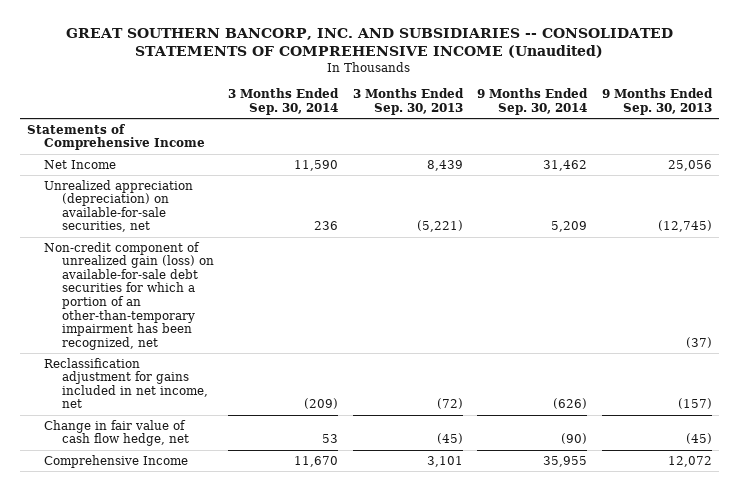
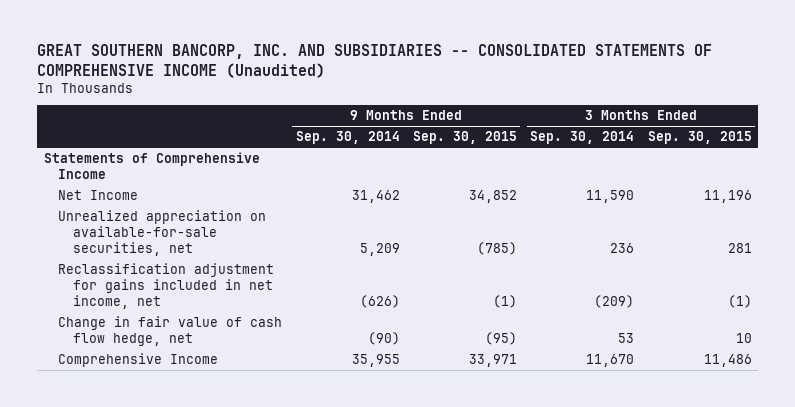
- | 3 Months Ended Sep. 30, 2014 | 3 Months Ended Sep. 30, 2013 | 9 Months Ended Sep. 30, 2014 | 9 Months Ended Sep. 30, 2013
+ | 9 Months Ended Sep. 30, 2014 | 9 Months Ended Sep. 30, 2015 | 3 Months Ended Sep. 30, 2014 | 3 Months Ended Sep. 30, 2015
- Unrealized appreciation (depreciation) on available-for-sale securities, net | 236 | (5,221) | 5,209 | (12,745)
- Non-credit component of unrealized gain (loss) on available-for-sale debt securities for which a portion of an other-than-temporary impairment has been recognized, net | | | | (37)
+ Unrealized appreciation on available-for-sale securities, net | 5,209 | (785) | 236 | 281

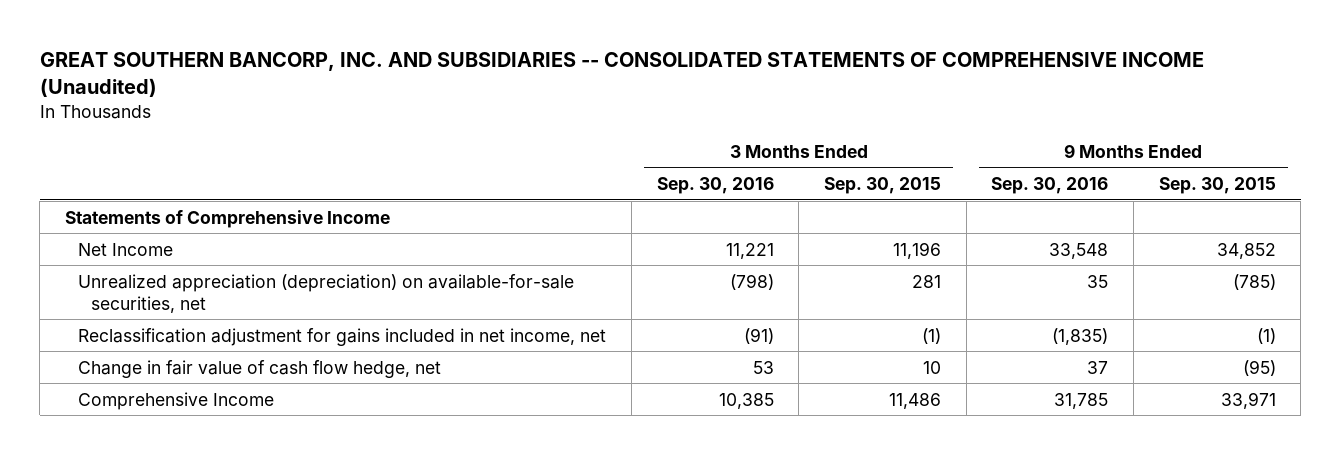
- | 9 Months Ended Sep. 30, 2014 | 9 Months Ended Sep. 30, 2015 | 3 Months Ended Sep. 30, 2014 | 3 Months Ended Sep. 30, 2015
+ | 3 Months Ended Sep. 30, 2016 | 3 Months Ended Sep. 30, 2015 | 9 Months Ended Sep. 30, 2016 | 9 Months Ended Sep. 30, 2015
- Unrealized appreciation on available-for-sale securities, net | 5,209 | (785) | 236 | 281
+ Unrealized appreciation (depreciation) on available-for-sale securities, net | (798) | 281 | 35 | (785)

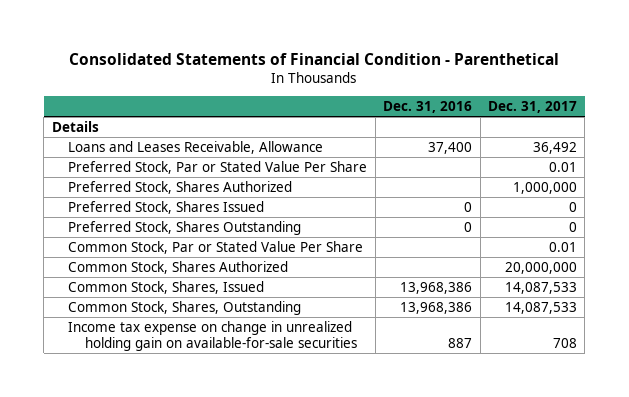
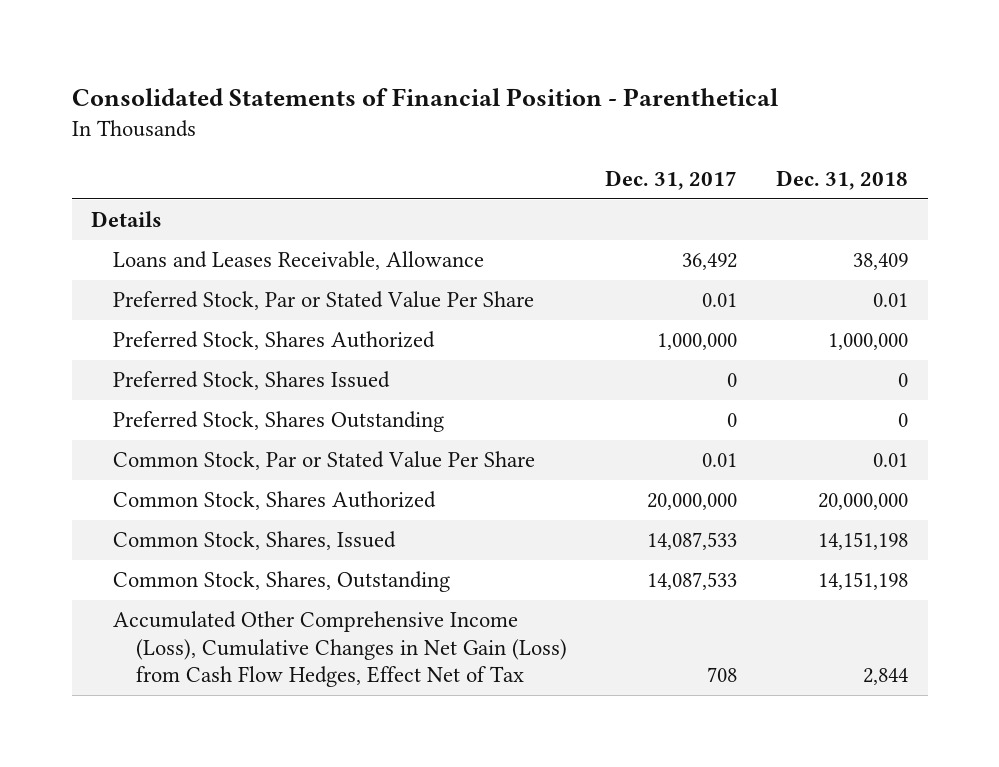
- Consolidated Statements of Financial Condition - Parenthetical
+ Consolidated Statements of Financial Position - Parenthetical
- | Dec. 31, 2016 | Dec. 31, 2017
+ | Dec. 31, 2017 | Dec. 31, 2018
- Income tax expense on change in unrealized holding gain on available-for-sale securities | 887 | 708
+ Accumulated Other Comprehensive Income (Loss), Cumulative Changes in Net Gain (Loss) from Cash Flow Hedges, Effect Net of Tax | 708 | 2,844

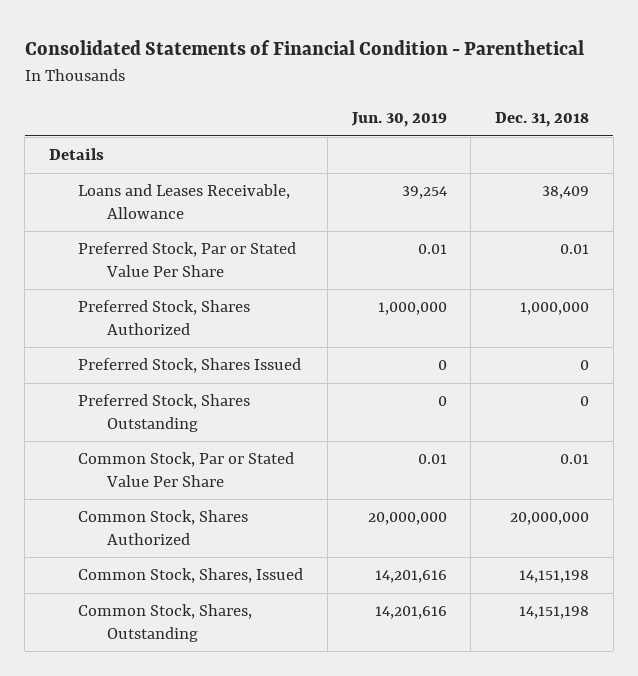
- Consolidated Statements of Financial Position - Parenthetical
+ Consolidated Statements of Financial Condition - Parenthetical
- | Dec. 31, 2017 | Dec. 31, 2018
+ | Jun. 30, 2019 | Dec. 31, 2018
- Accumulated Other Comprehensive Income (Loss), Cumulative Changes in Net Gain (Loss) from Cash Flow Hedges, Effect Net of Tax | 708 | 2,844

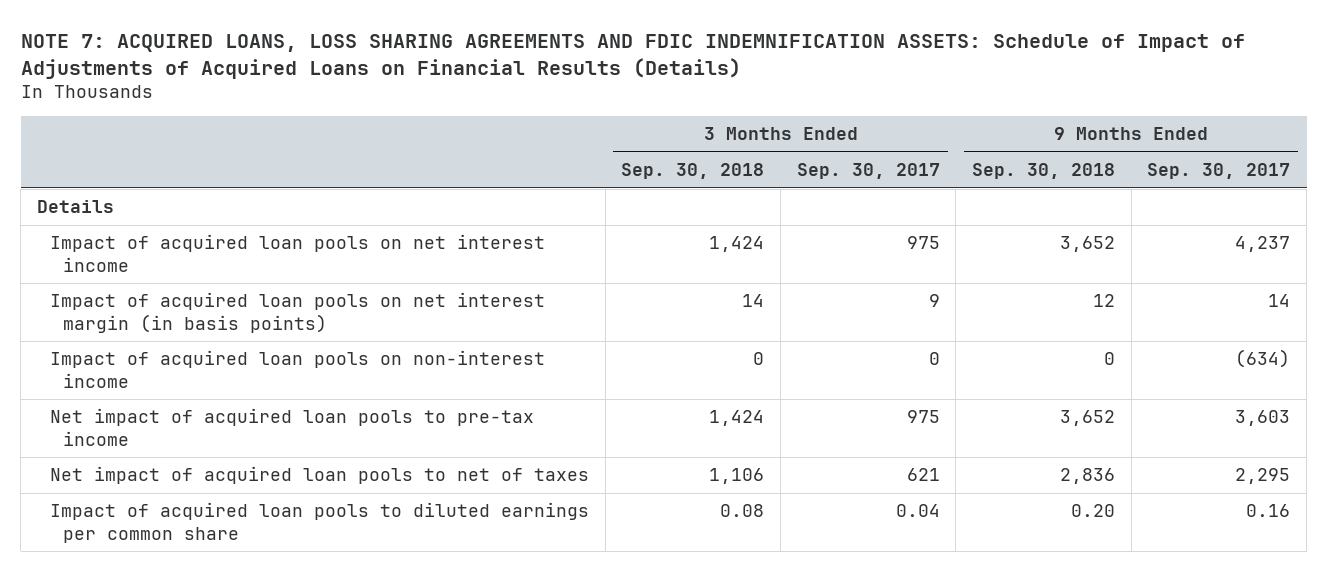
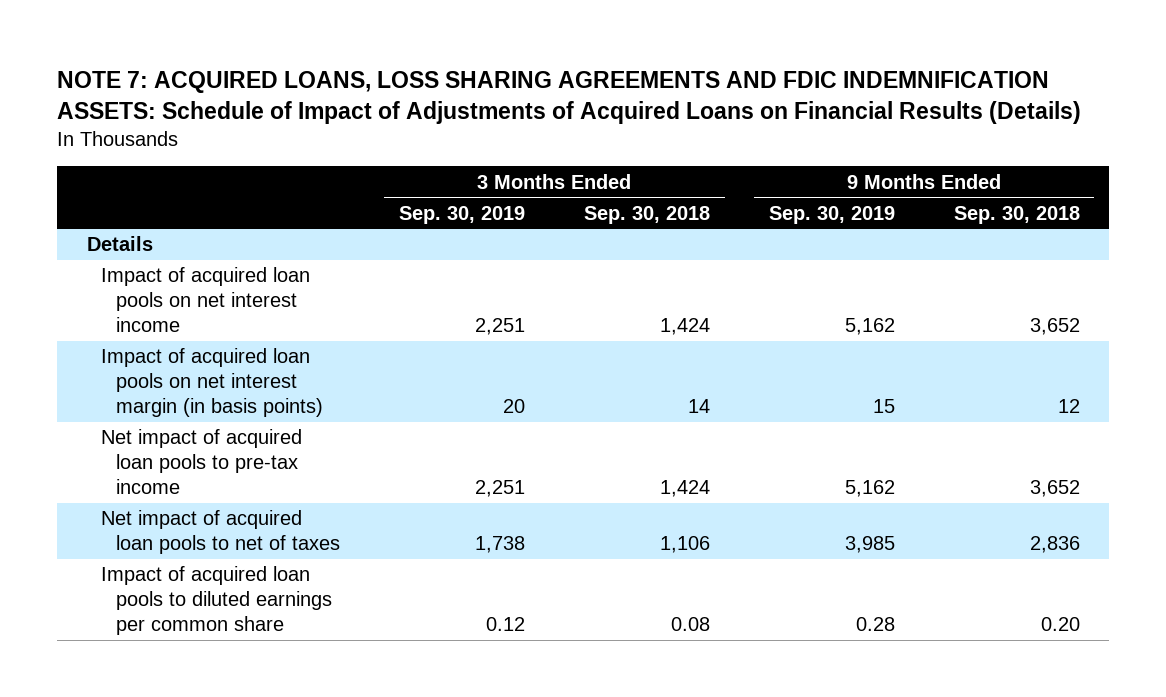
- | 3 Months Ended Sep. 30, 2018 | 3 Months Ended Sep. 30, 2017 | 9 Months Ended Sep. 30, 2018 | 9 Months Ended Sep. 30, 2017
+ | 3 Months Ended Sep. 30, 2019 | 3 Months Ended Sep. 30, 2018 | 9 Months Ended Sep. 30, 2019 | 9 Months Ended Sep. 30, 2018
- Impact of acquired loan pools on non-interest income | 0 | 0 | 0 | (634)

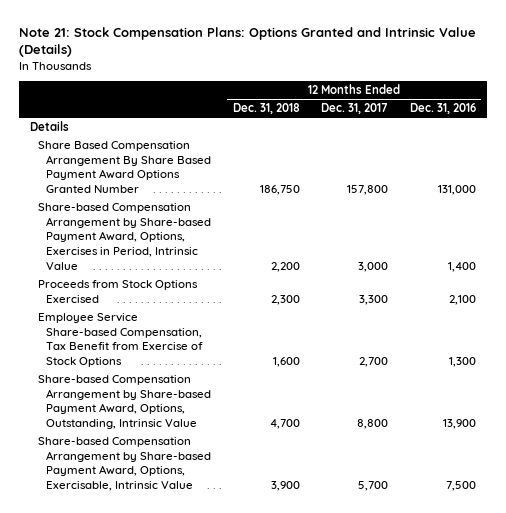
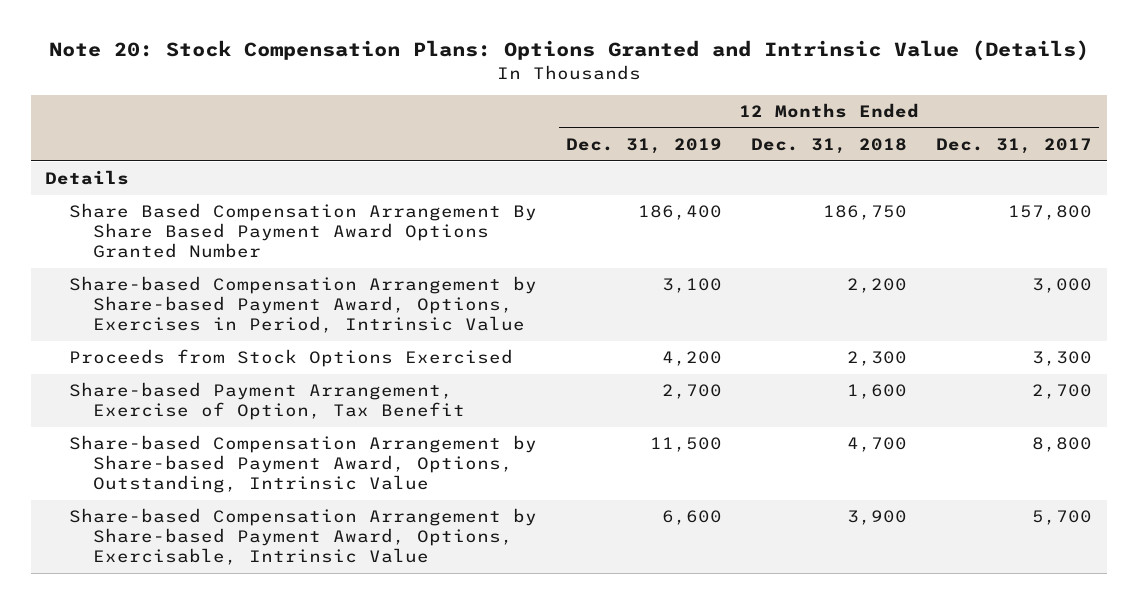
- Note 21: Stock Compensation Plans: Options Granted and Intrinsic Value (Details)
+ Note 20: Stock Compensation Plans: Options Granted and Intrinsic Value (Details)
- | 12 Months Ended Dec. 31, 2018 | 12 Months Ended Dec. 31, 2017 | 12 Months Ended Dec. 31, 2016
+ | 12 Months Ended Dec. 31, 2019 | 12 Months Ended Dec. 31, 2018 | 12 Months Ended Dec. 31, 2017
- Employee Service Share-based Compensation, Tax Benefit from Exercise of Stock Options | 1,600 | 2,700 | 1,300
+ Share-based Payment Arrangement, Exercise of Option, Tax Benefit | 2,700 | 1,600 | 2,700

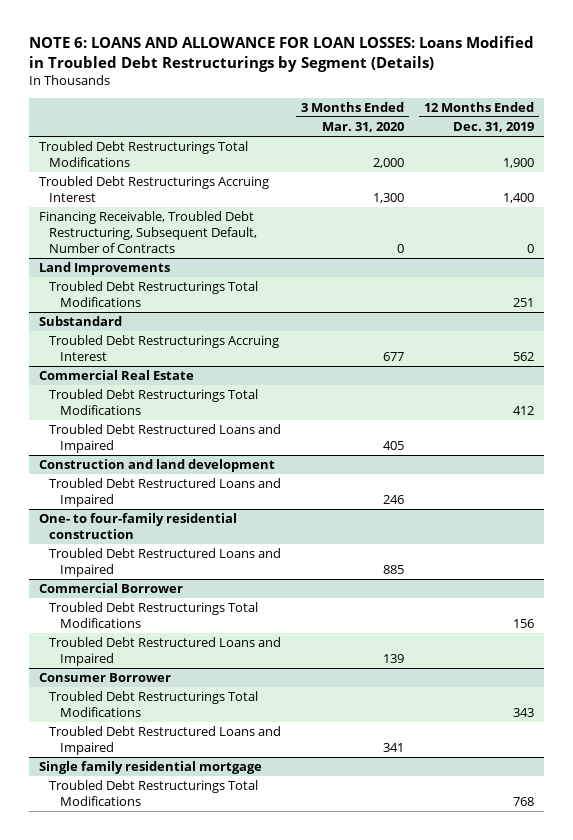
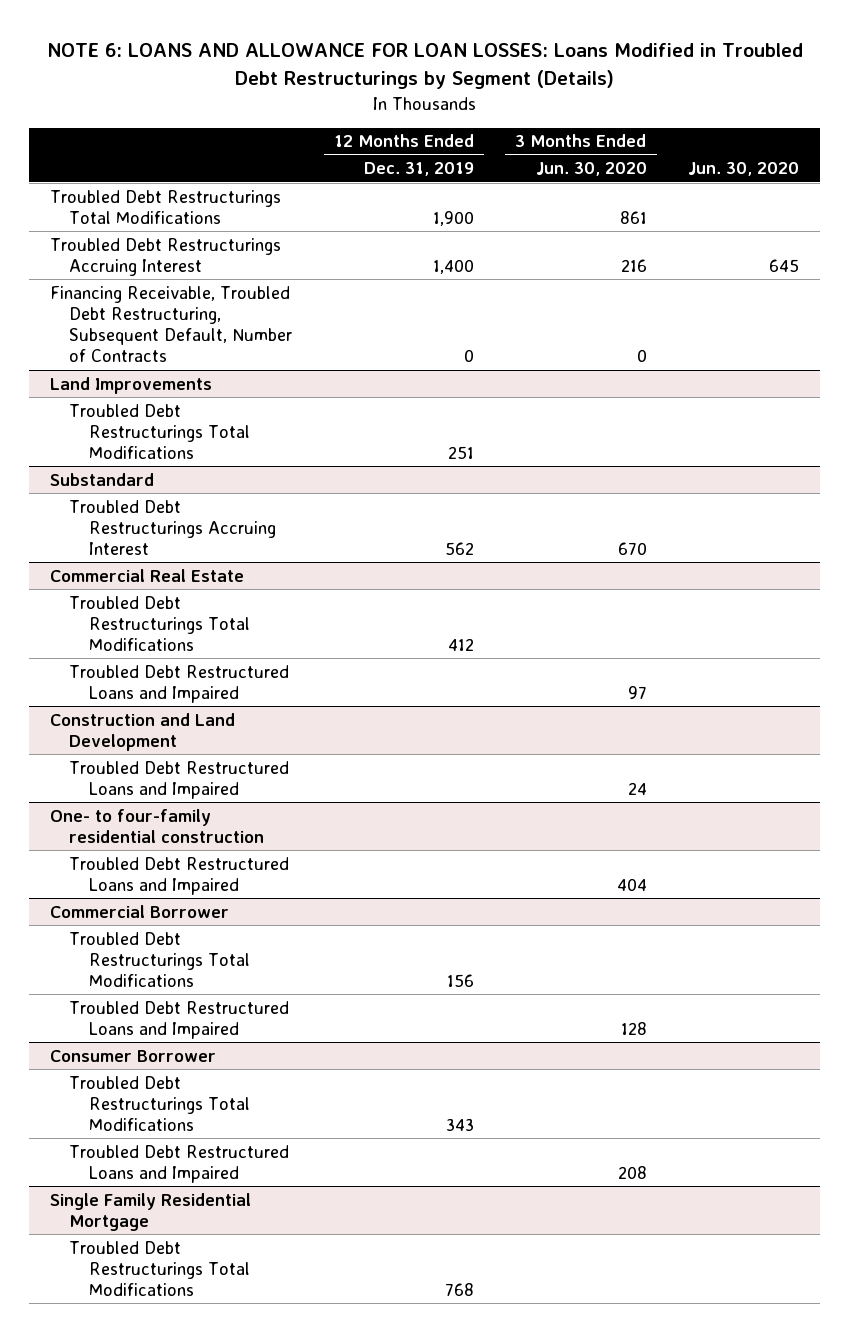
- | 3 Months Ended Mar. 31, 2020 | 12 Months Ended Dec. 31, 2019
+ | 12 Months Ended Dec. 31, 2019 | 3 Months Ended Jun. 30, 2020 | Jun. 30, 2020
- Construction and land development
+ Construction and Land Development
- Single family residential mortgage
+ Single Family Residential Mortgage

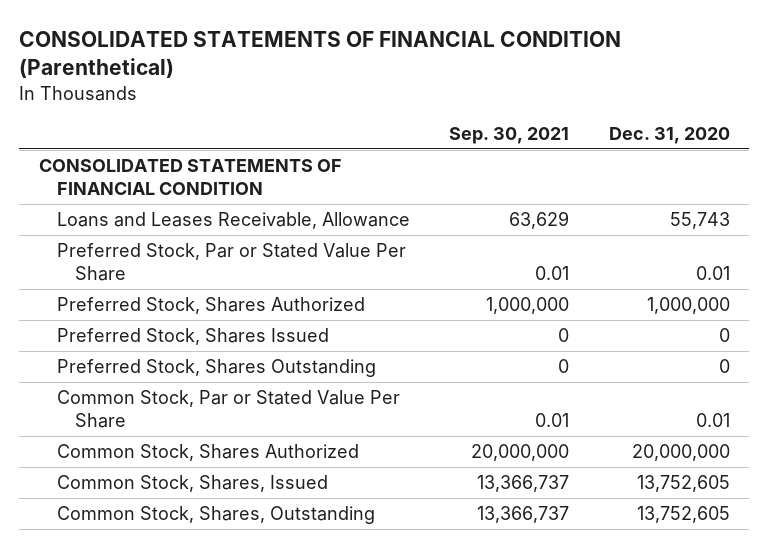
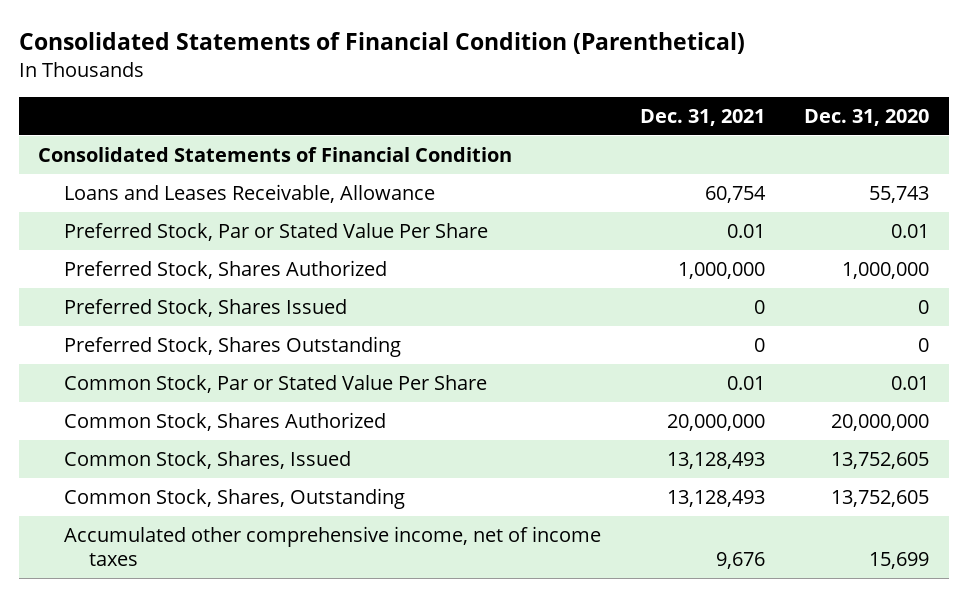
- CONSOLIDATED STATEMENTS OF FINANCIAL CONDITION (Parenthetical)
+ Consolidated Statements of Financial Condition (Parenthetical)
- | Sep. 30, 2021 | Dec. 31, 2020
+ | Dec. 31, 2021 | Dec. 31, 2020
- CONSOLIDATED STATEMENTS OF FINANCIAL CONDITION
+ Consolidated Statements of Financial Condition
+ Accumulated other comprehensive income, net of income taxes | 9,676 | 15,699

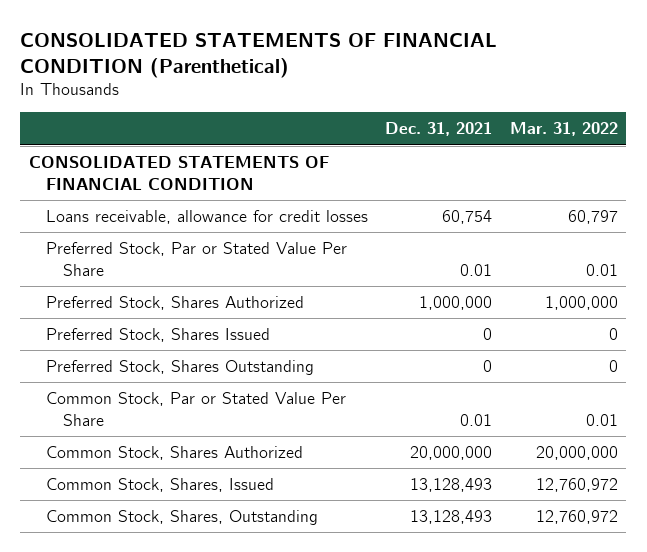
- Consolidated Statements of Financial Condition (Parenthetical)
+ CONSOLIDATED STATEMENTS OF FINANCIAL CONDITION (Parenthetical)
- | Dec. 31, 2021 | Dec. 31, 2020
+ | Dec. 31, 2021 | Mar. 31, 2022
- Consolidated Statements of Financial Condition
- Loans and Leases Receivable, Allowance | 60,754 | 55,743
+ CONSOLIDATED STATEMENTS OF FINANCIAL CONDITION
+ Loans receivable, allowance for credit losses | 60,754 | 60,797
- Accumulated other comprehensive income, net of income taxes | 9,676 | 15,699

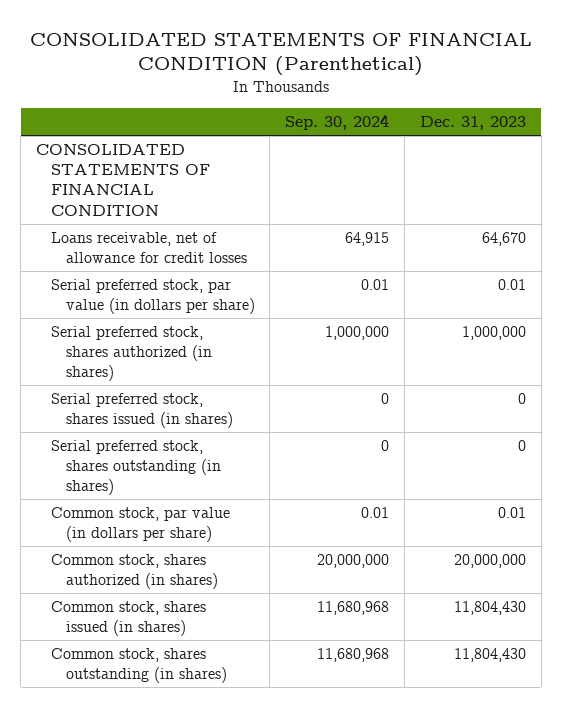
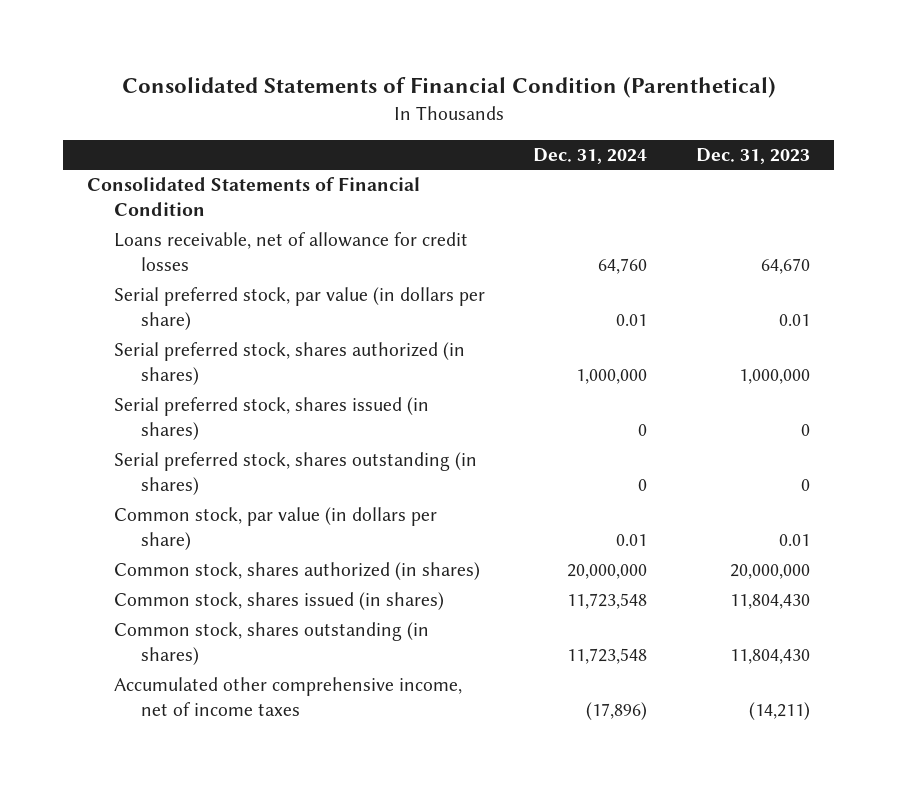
- CONSOLIDATED STATEMENTS OF FINANCIAL CONDITION (Parenthetical)
+ Consolidated Statements of Financial Condition (Parenthetical)
- | Sep. 30, 2024 | Dec. 31, 2023
+ | Dec. 31, 2024 | Dec. 31, 2023
- CONSOLIDATED STATEMENTS OF FINANCIAL CONDITION
+ Consolidated Statements of Financial Condition
+ Accumulated other comprehensive income, net of income taxes | (17,896) | (14,211)

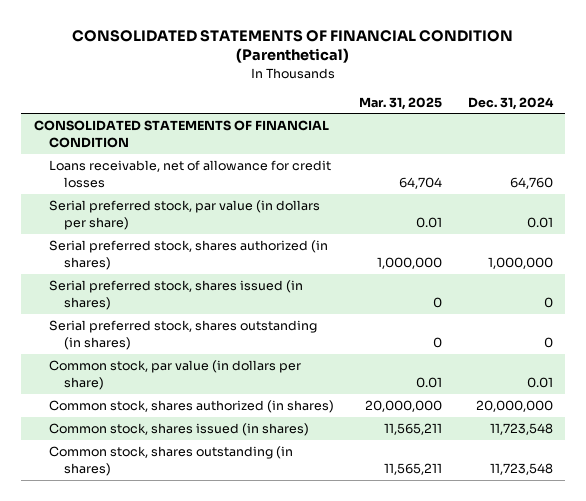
- Consolidated Statements of Financial Condition (Parenthetical)
+ CONSOLIDATED STATEMENTS OF FINANCIAL CONDITION (Parenthetical)
- | Dec. 31, 2024 | Dec. 31, 2023
+ | Mar. 31, 2025 | Dec. 31, 2024
- Consolidated Statements of Financial Condition
+ CONSOLIDATED STATEMENTS OF FINANCIAL CONDITION
- Accumulated other comprehensive income, net of income taxes | (17,896) | (14,211)

